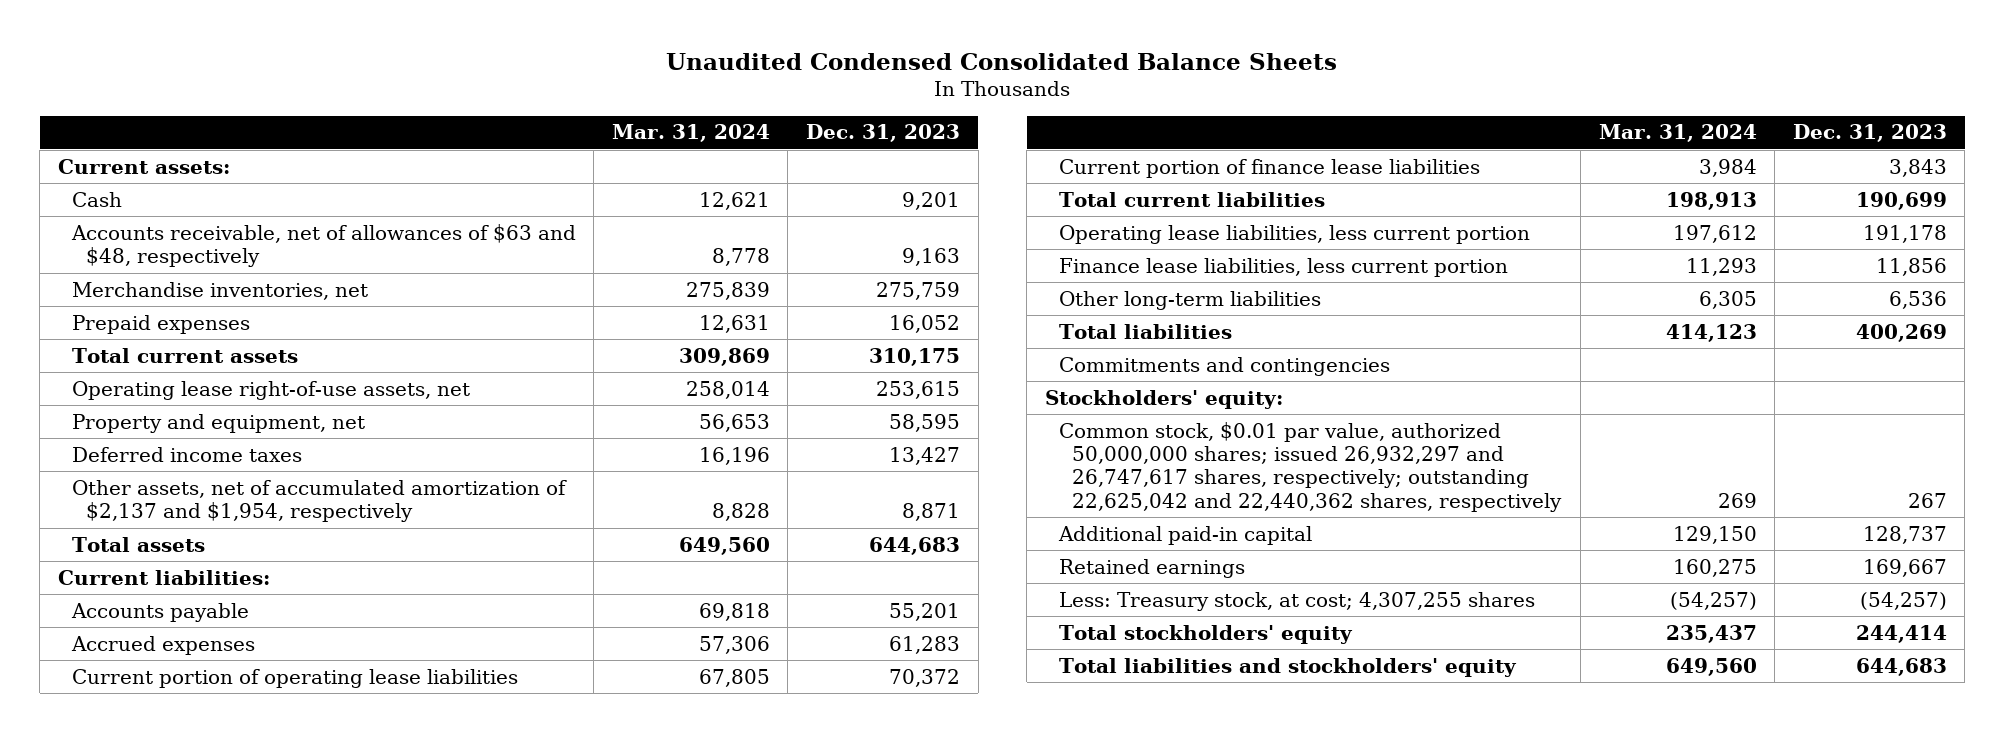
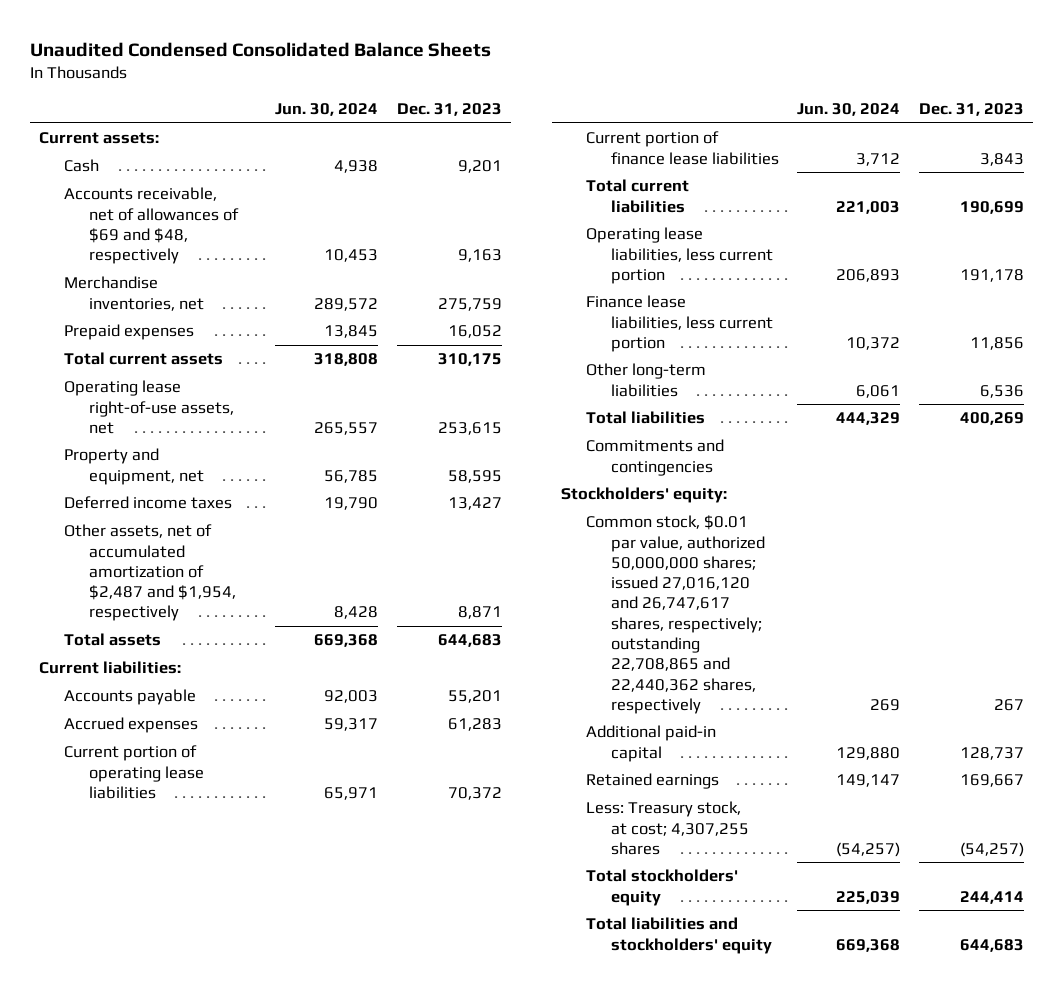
- | Mar. 31, 2024 | Dec. 31, 2023
+ | Jun. 30, 2024 | Dec. 31, 2023
- Accounts receivable, net of allowances of $63 and $48, respectively | 8,778 | 9,163
+ Accounts receivable, net of allowances of $69 and $48, respectively | 10,453 | 9,163
- Other assets, net of accumulated amortization of $2,137 and $1,954, respectively | 8,828 | 8,871
+ Other assets, net of accumulated amortization of $2,487 and $1,954, respectively | 8,428 | 8,871
- Common stock, $0.01 par value, authorized 50,000,000 shares; issued 26,932,297 and 26,747,617 shares, respectively; outstanding 22,625,042 and 22,440,362 shares, respectively | 269 | 267
+ Common stock, $0.01 par value, authorized 50,000,000 shares; issued 27,016,120 and 26,747,617 shares, respectively; outstanding 22,708,865 and 22,440,362 shares, respectively | 269 | 267

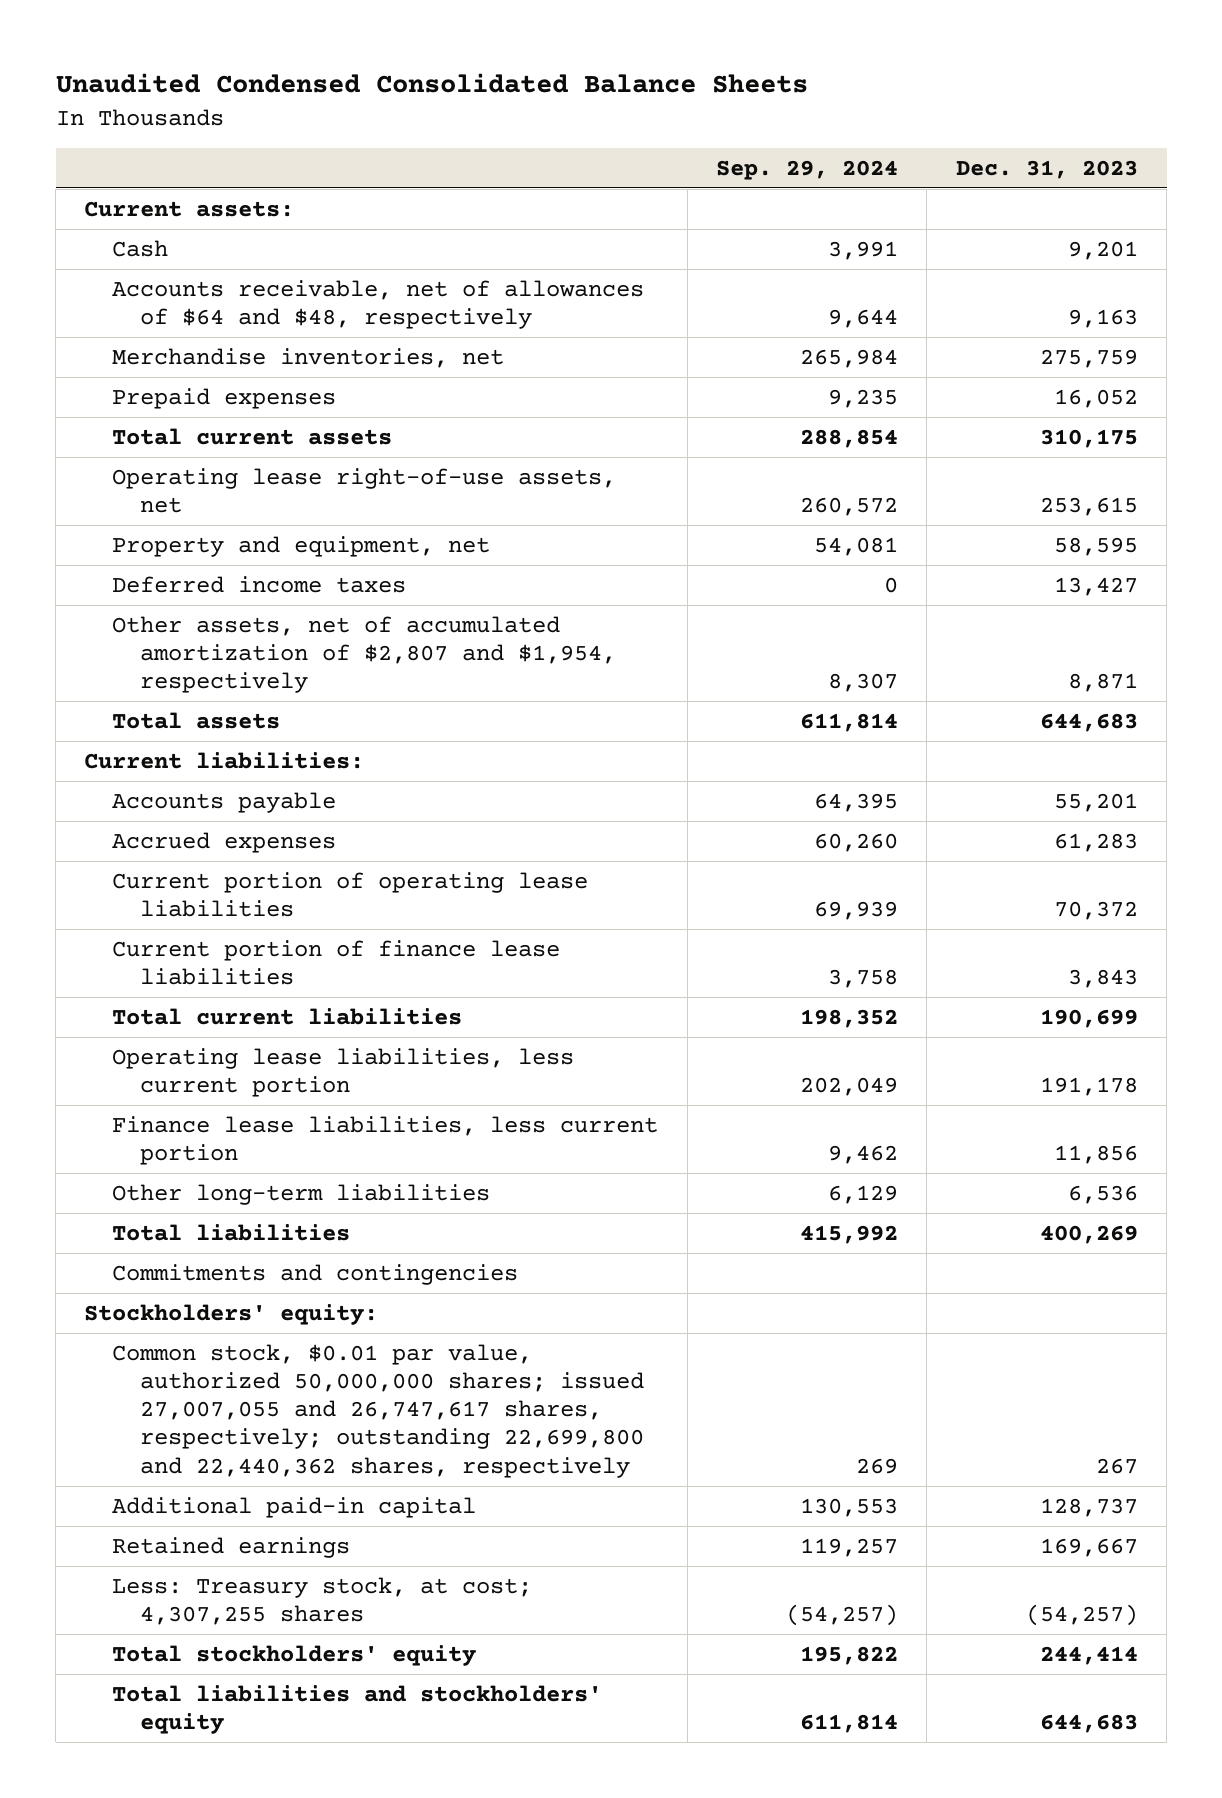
- | Jun. 30, 2024 | Dec. 31, 2023
+ | Sep. 29, 2024 | Dec. 31, 2023
- Accounts receivable, net of allowances of $69 and $48, respectively | 10,453 | 9,163
+ Accounts receivable, net of allowances of $64 and $48, respectively | 9,644 | 9,163
- Other assets, net of accumulated amortization of $2,487 and $1,954, respectively | 8,428 | 8,871
+ Other assets, net of accumulated amortization of $2,807 and $1,954, respectively | 8,307 | 8,871
- Common stock, $0.01 par value, authorized 50,000,000 shares; issued 27,016,120 and 26,747,617 shares, respectively; outstanding 22,708,865 and 22,440,362 shares, respectively | 269 | 267
+ Common stock, $0.01 par value, authorized 50,000,000 shares; issued 27,007,055 and 26,747,617 shares, respectively; outstanding 22,699,800 and 22,440,362 shares, respectively | 269 | 267

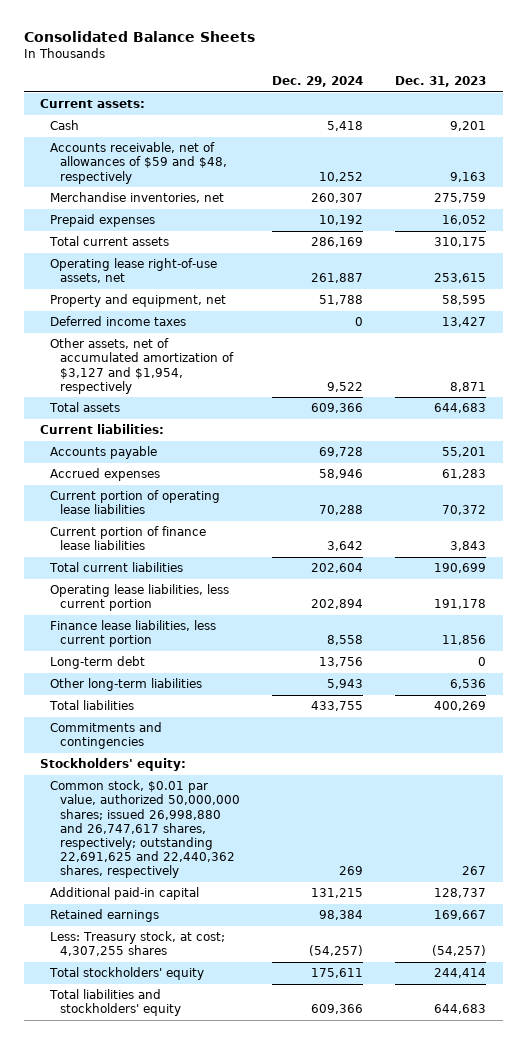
- Unaudited Condensed Consolidated Balance Sheets
+ Consolidated Balance Sheets
- | Sep. 29, 2024 | Dec. 31, 2023
+ | Dec. 29, 2024 | Dec. 31, 2023
- Accounts receivable, net of allowances of $64 and $48, respectively | 9,644 | 9,163
+ Accounts receivable, net of allowances of $59 and $48, respectively | 10,252 | 9,163
- Other assets, net of accumulated amortization of $2,807 and $1,954, respectively | 8,307 | 8,871
+ Other assets, net of accumulated amortization of $3,127 and $1,954, respectively | 9,522 | 8,871
+ Long-term debt | 13,756 | 0
- Common stock, $0.01 par value, authorized 50,000,000 shares; issued 27,007,055 and 26,747,617 shares, respectively; outstanding 22,699,800 and 22,440,362 shares, respectively | 269 | 267
+ Common stock, $0.01 par value, authorized 50,000,000 shares; issued 26,998,880 and 26,747,617 shares, respectively; outstanding 22,691,625 and 22,440,362 shares, respectively | 269 | 267

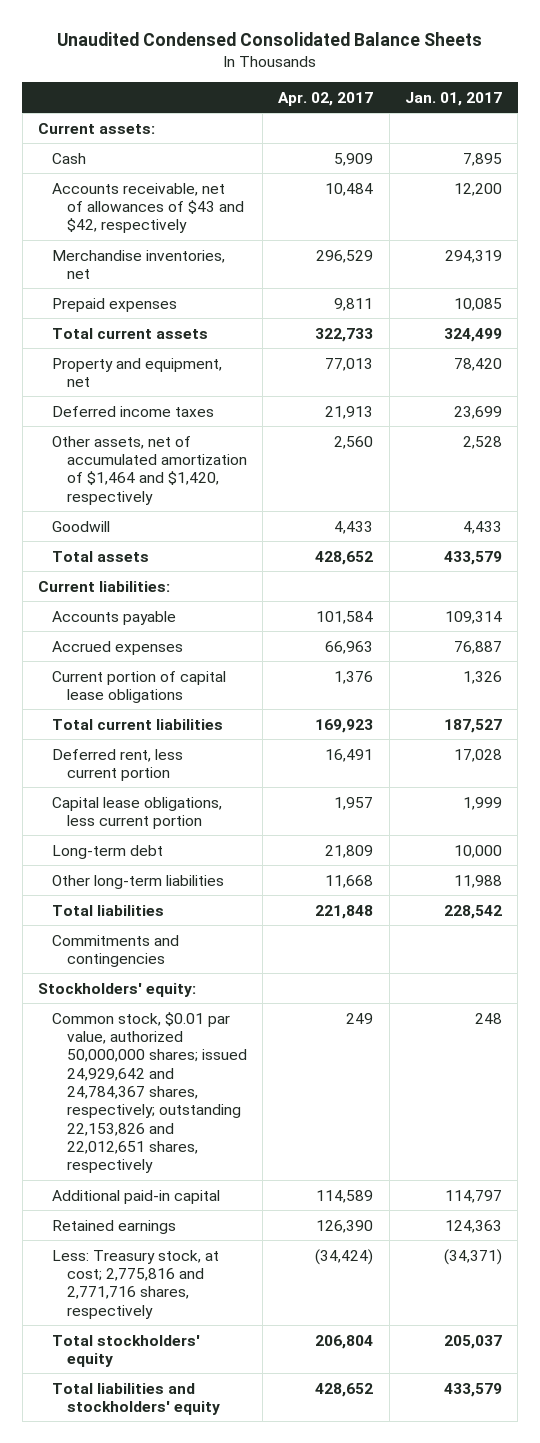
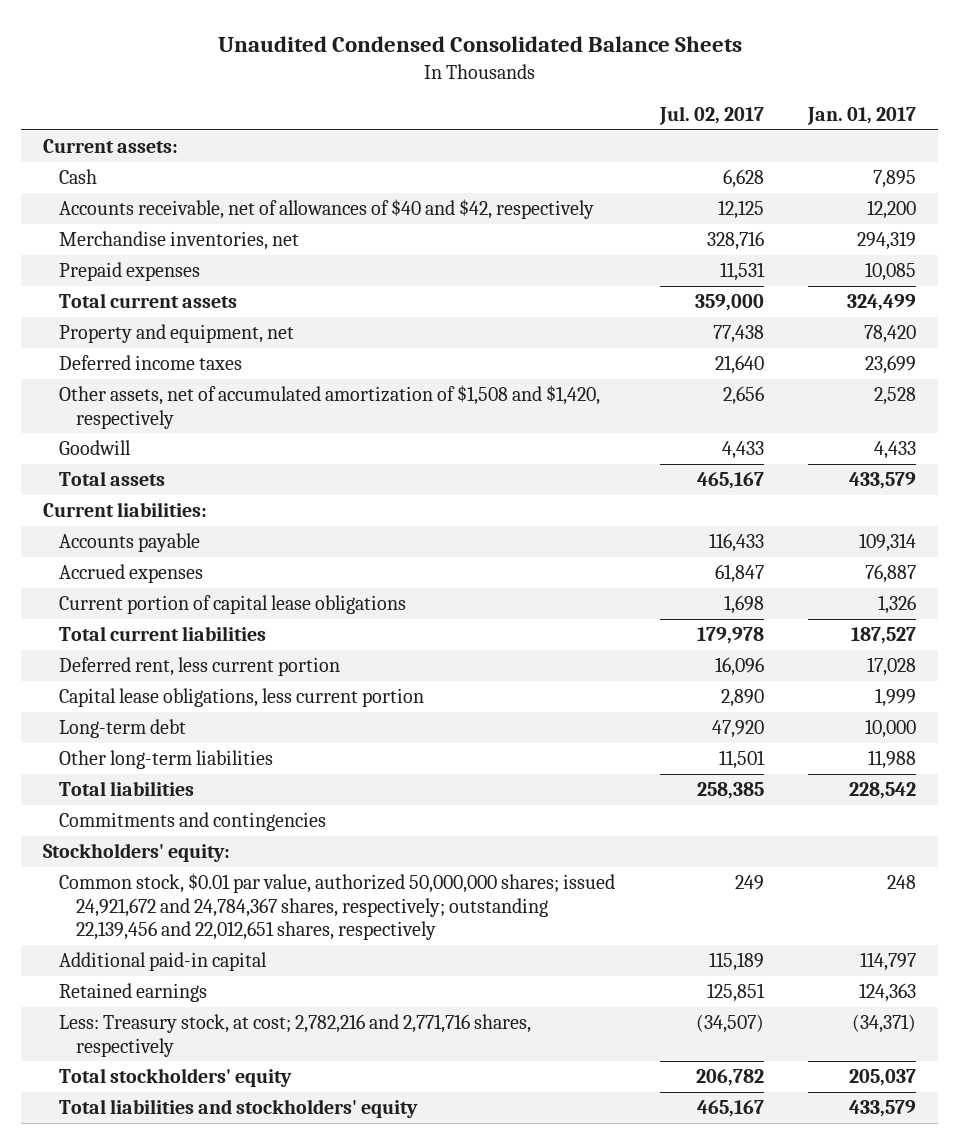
- | Apr. 02, 2017 | Jan. 01, 2017
+ | Jul. 02, 2017 | Jan. 01, 2017
- Accounts receivable, net of allowances of $43 and $42, respectively | 10,484 | 12,200
+ Accounts receivable, net of allowances of $40 and $42, respectively | 12,125 | 12,200
- Other assets, net of accumulated amortization of $1,464 and $1,420, respectively | 2,560 | 2,528
+ Other assets, net of accumulated amortization of $1,508 and $1,420, respectively | 2,656 | 2,528
- Common stock, $0.01 par value, authorized 50,000,000 shares; issued 24,929,642 and 24,784,367 shares, respectively; outstanding 22,153,826 and 22,012,651 shares, respectively | 249 | 248
+ Common stock, $0.01 par value, authorized 50,000,000 shares; issued 24,921,672 and 24,784,367 shares, respectively; outstanding 22,139,456 and 22,012,651 shares, respectively | 249 | 248
- Less: Treasury stock, at cost; 2,775,816 and 2,771,716 shares, respectively | (34,424) | (34,371)
+ Less: Treasury stock, at cost; 2,782,216 and 2,771,716 shares, respectively | (34,507) | (34,371)

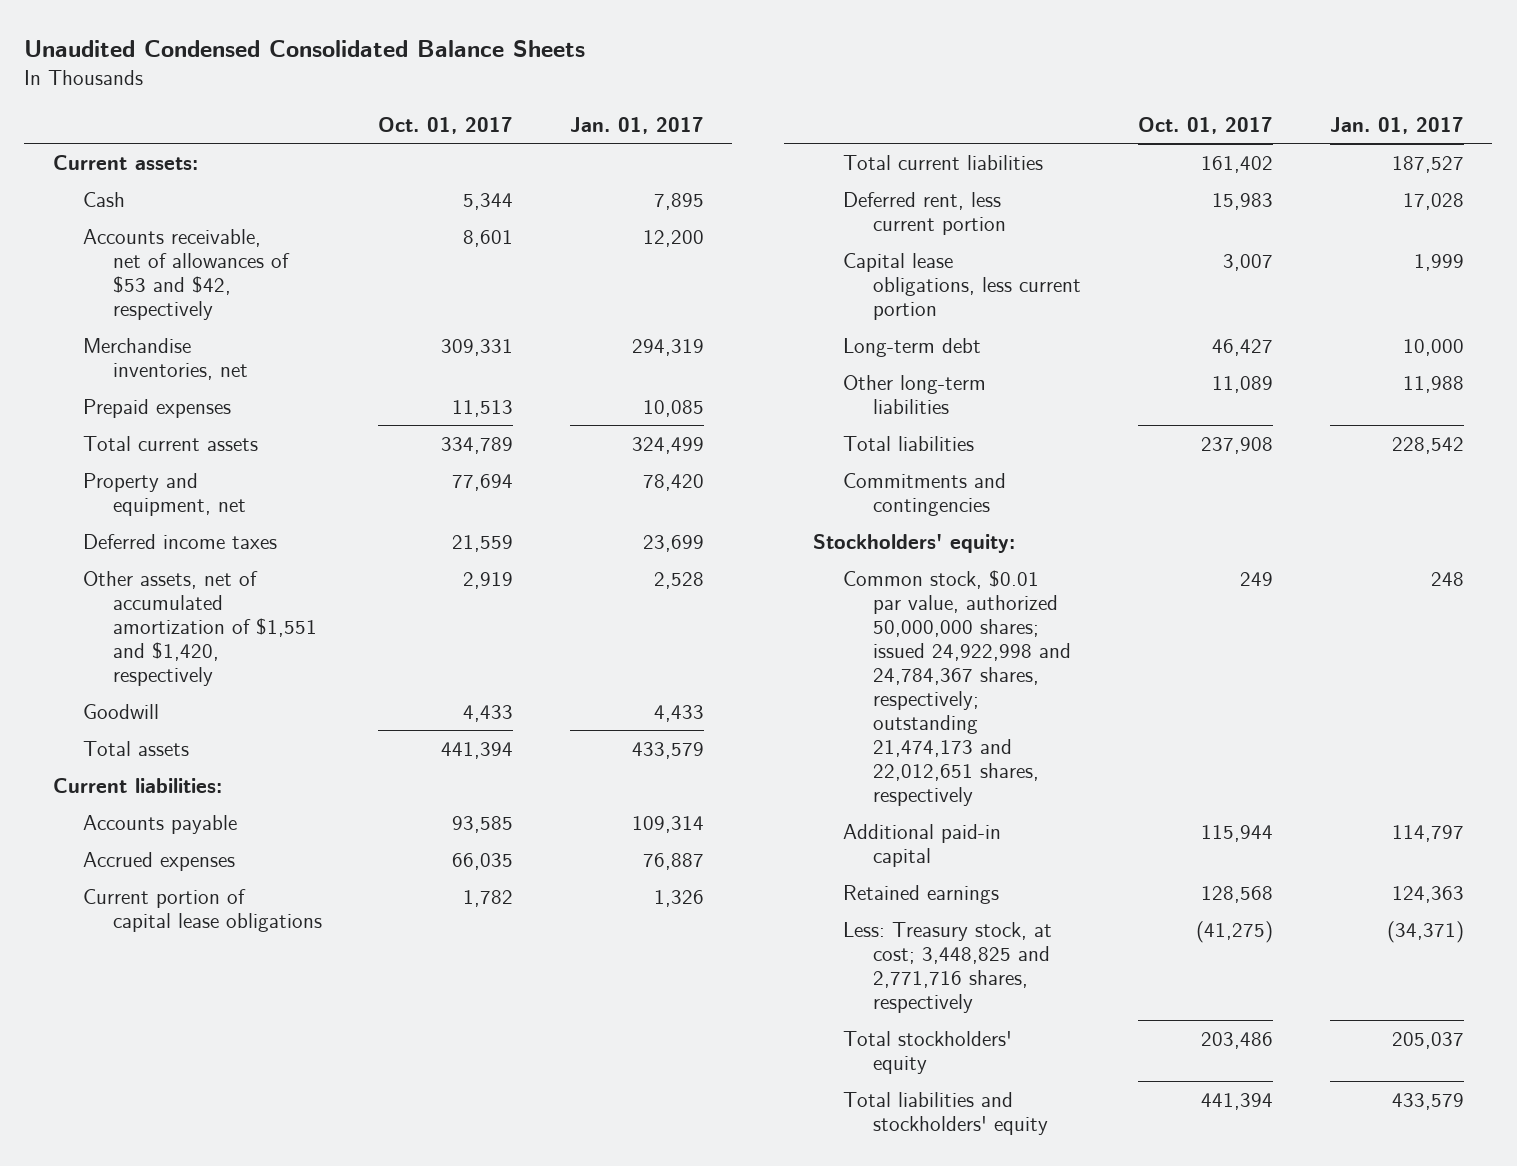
- | Jul. 02, 2017 | Jan. 01, 2017
+ | Oct. 01, 2017 | Jan. 01, 2017
- Accounts receivable, net of allowances of $40 and $42, respectively | 12,125 | 12,200
+ Accounts receivable, net of allowances of $53 and $42, respectively | 8,601 | 12,200
- Other assets, net of accumulated amortization of $1,508 and $1,420, respectively | 2,656 | 2,528
+ Other assets, net of accumulated amortization of $1,551 and $1,420, respectively | 2,919 | 2,528
- Common stock, $0.01 par value, authorized 50,000,000 shares; issued 24,921,672 and 24,784,367 shares, respectively; outstanding 22,139,456 and 22,012,651 shares, respectively | 249 | 248
+ Common stock, $0.01 par value, authorized 50,000,000 shares; issued 24,922,998 and 24,784,367 shares, respectively; outstanding 21,474,173 and 22,012,651 shares, respectively | 249 | 248
- Less: Treasury stock, at cost; 2,782,216 and 2,771,716 shares, respectively | (34,507) | (34,371)
+ Less: Treasury stock, at cost; 3,448,825 and 2,771,716 shares, respectively | (41,275) | (34,371)

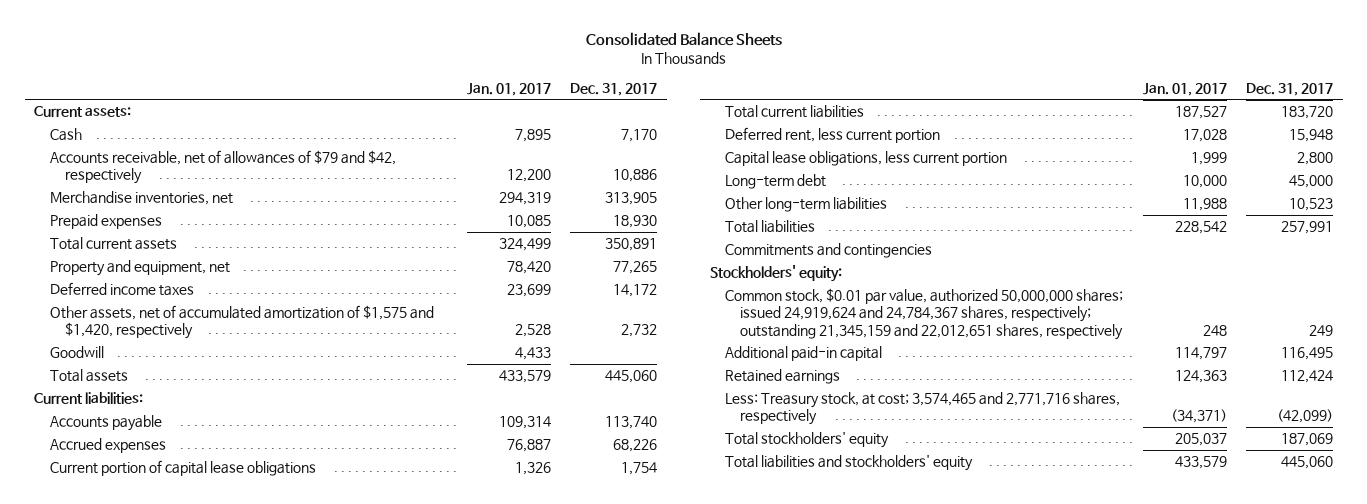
- Unaudited Condensed Consolidated Balance Sheets
+ Consolidated Balance Sheets
- | Oct. 01, 2017 | Jan. 01, 2017
+ | Jan. 01, 2017 | Dec. 31, 2017
- Accounts receivable, net of allowances of $53 and $42, respectively | 8,601 | 12,200
+ Accounts receivable, net of allowances of $79 and $42, respectively | 12,200 | 10,886
- Other assets, net of accumulated amortization of $1,551 and $1,420, respectively | 2,919 | 2,528
+ Other assets, net of accumulated amortization of $1,575 and $1,420, respectively | 2,528 | 2,732
- Common stock, $0.01 par value, authorized 50,000,000 shares; issued 24,922,998 and 24,784,367 shares, respectively; outstanding 21,474,173 and 22,012,651 shares, respectively | 249 | 248
+ Common stock, $0.01 par value, authorized 50,000,000 shares; issued 24,919,624 and 24,784,367 shares, respectively; outstanding 21,345,159 and 22,012,651 shares, respectively | 248 | 249
- Less: Treasury stock, at cost; 3,448,825 and 2,771,716 shares, respectively | (41,275) | (34,371)
+ Less: Treasury stock, at cost; 3,574,465 and 2,771,716 shares, respectively | (34,371) | (42,099)

